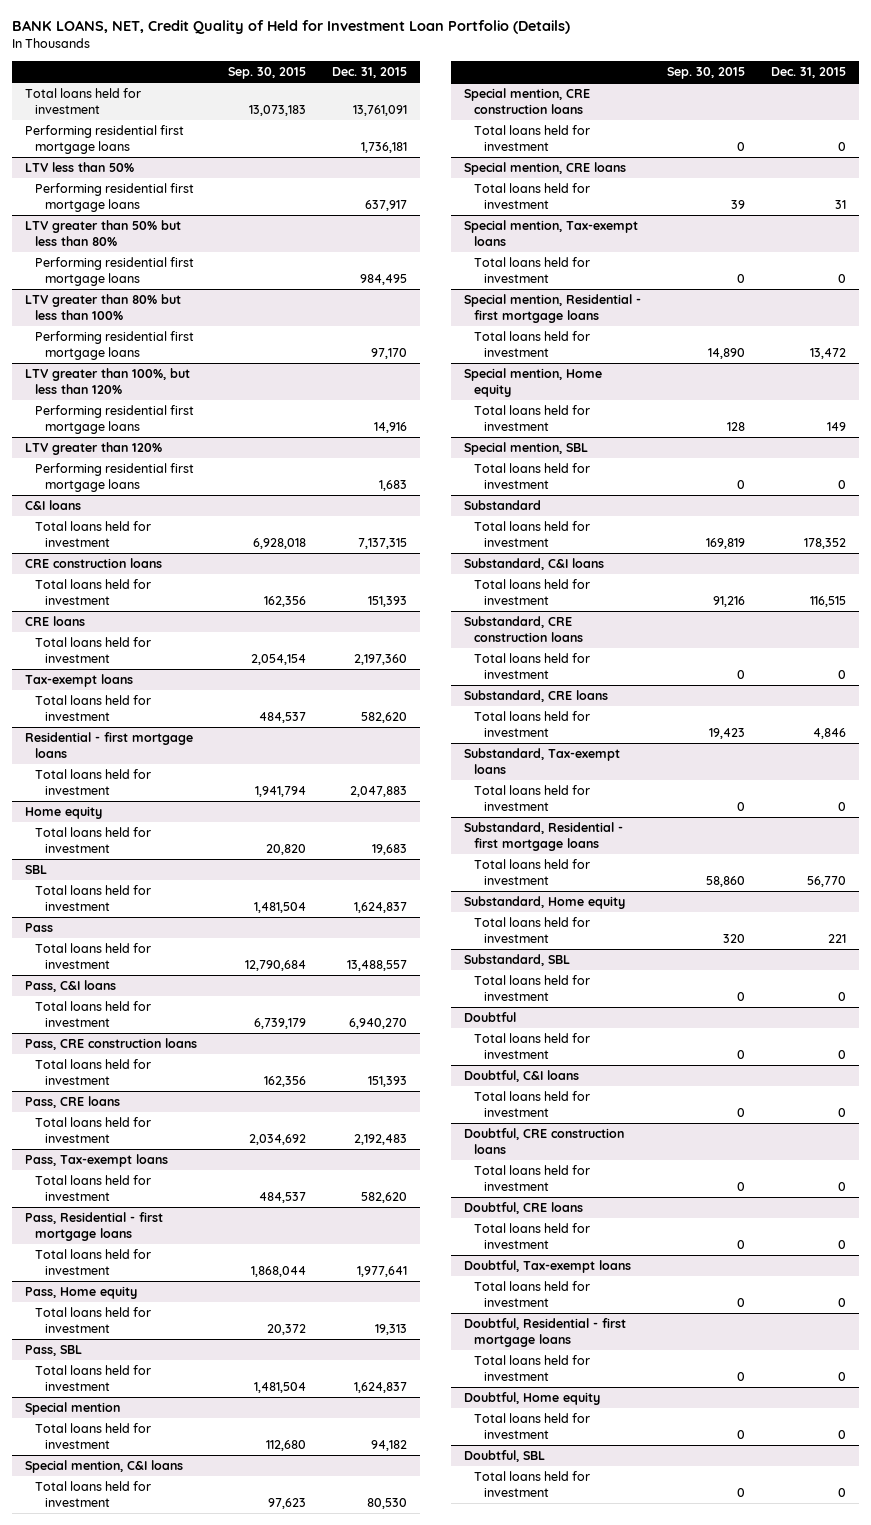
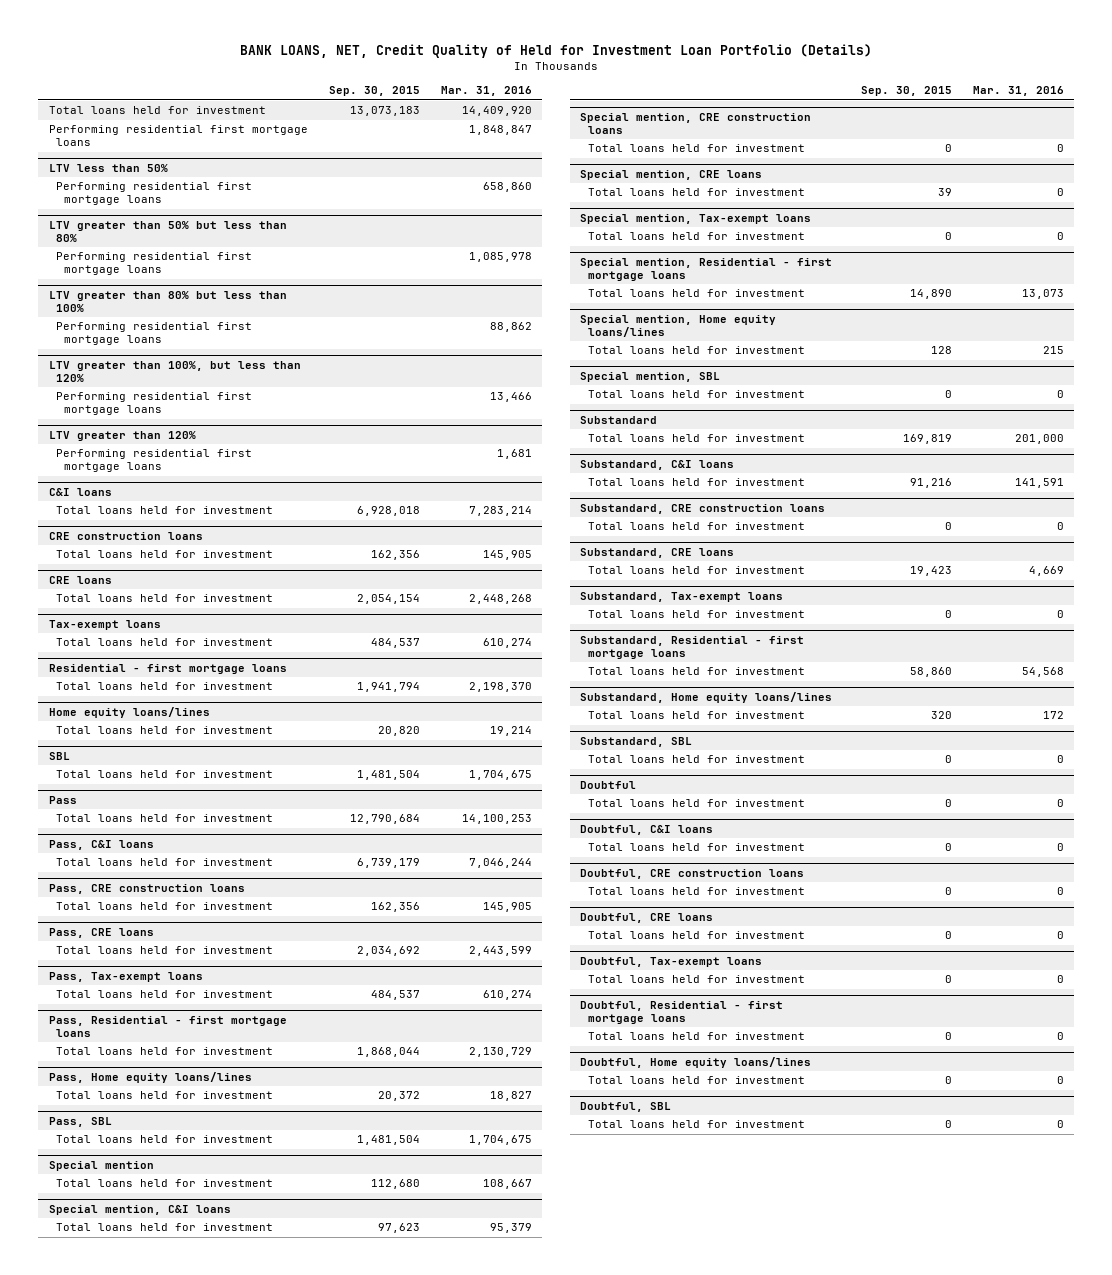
- | Sep. 30, 2015 | Dec. 31, 2015
+ | Sep. 30, 2015 | Mar. 31, 2016
- Home equity
+ Home equity loans/lines
- Pass, Home equity
+ Pass, Home equity loans/lines
- Special mention, Home equity
+ Special mention, Home equity loans/lines
- Substandard, Home equity
+ Substandard, Home equity loans/lines
- Doubtful, Home equity
+ Doubtful, Home equity loans/lines

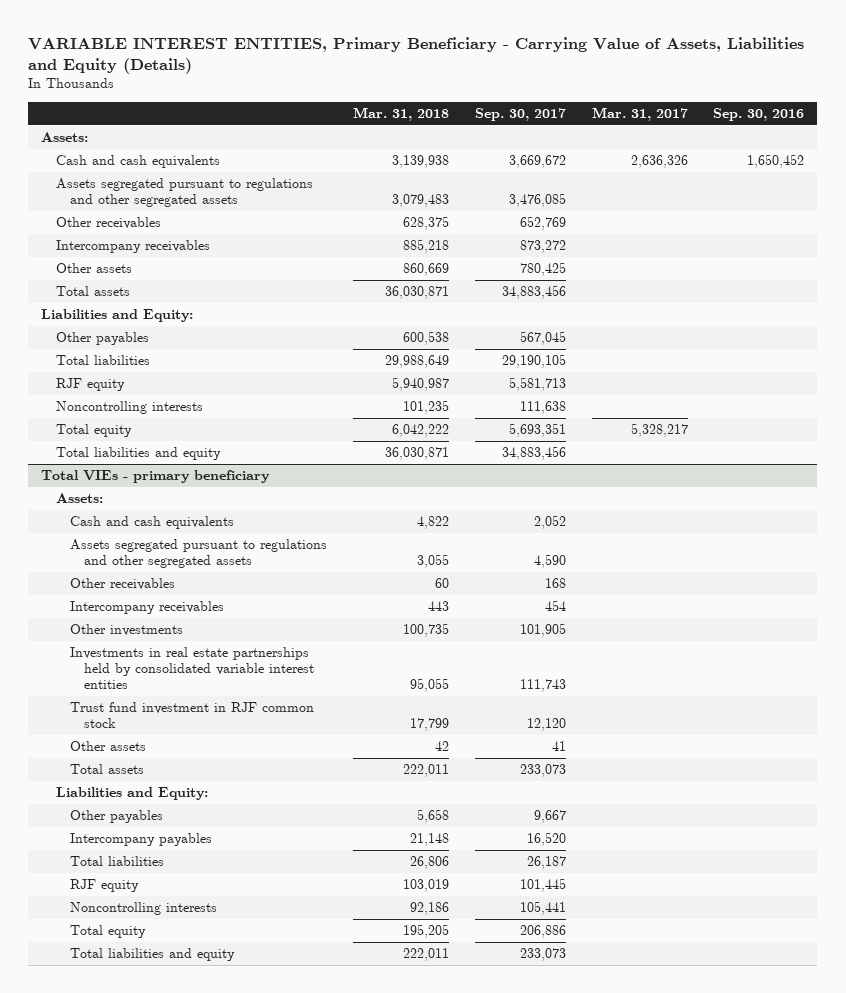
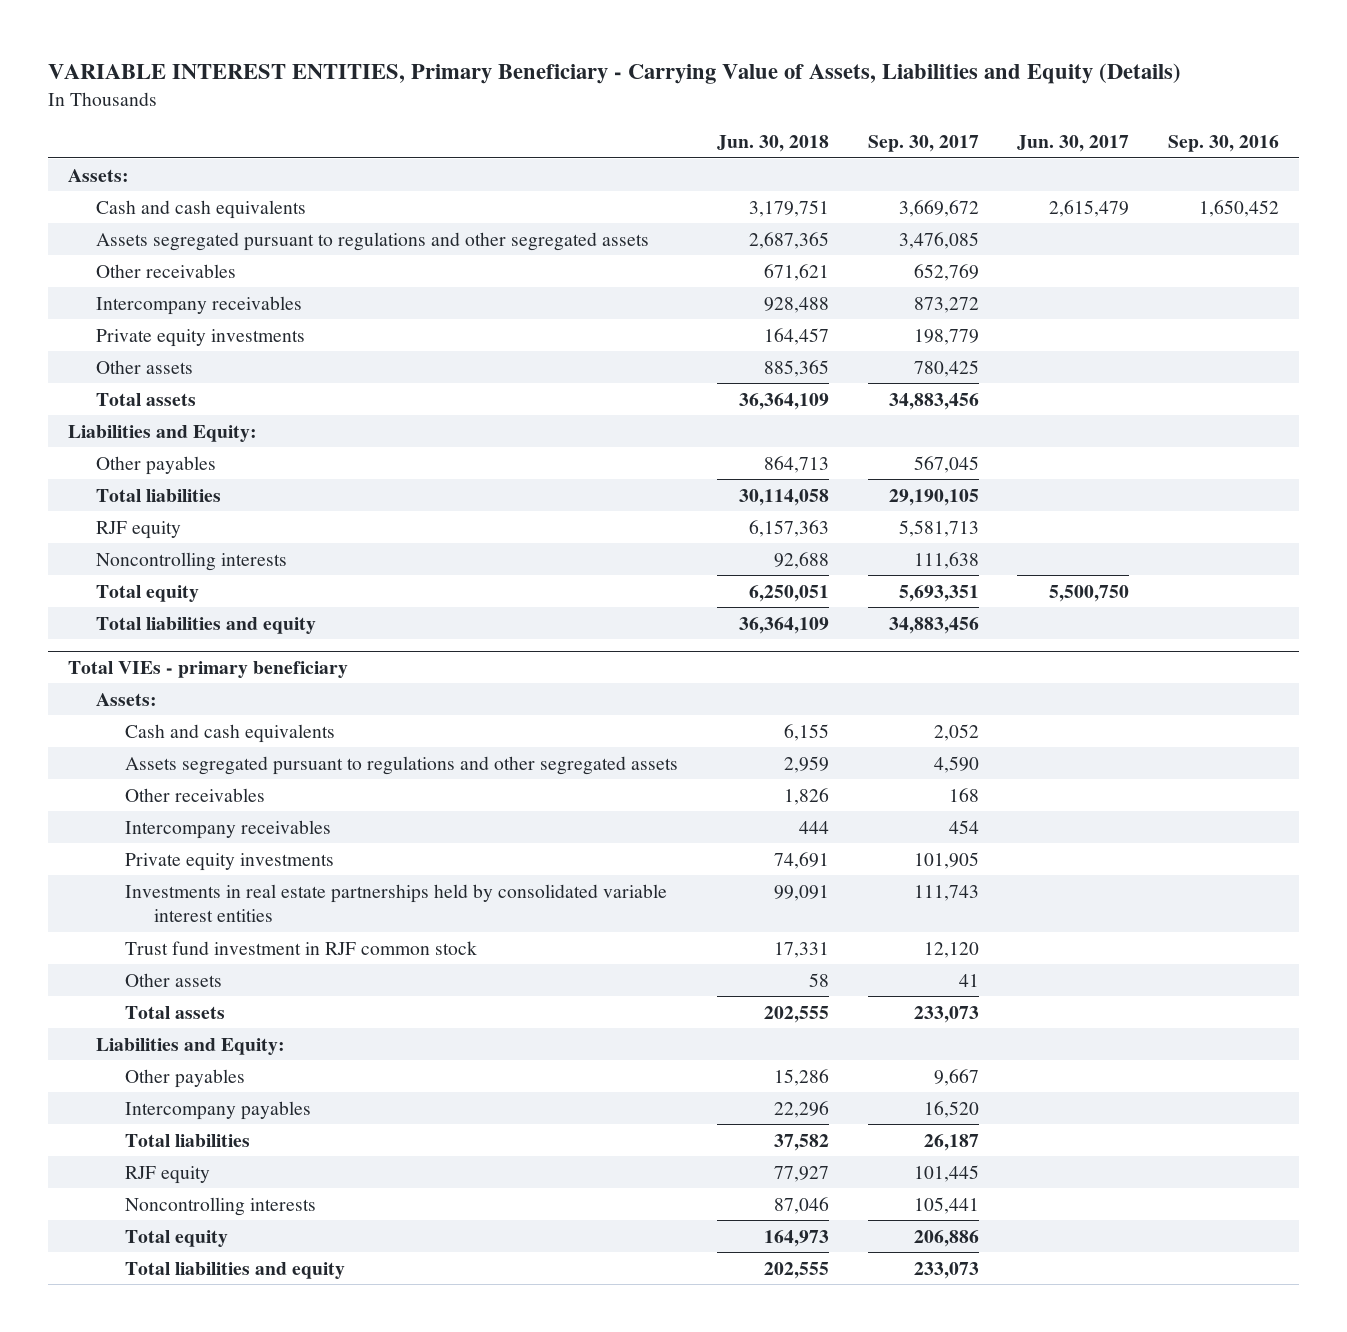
- | Mar. 31, 2018 | Sep. 30, 2017 | Mar. 31, 2017 | Sep. 30, 2016
+ | Jun. 30, 2018 | Sep. 30, 2017 | Jun. 30, 2017 | Sep. 30, 2016
+ Private equity investments | 164,457 | 198,779 | |
@ Total VIEs - primary beneficiary
- Other investments | 100,735 | 101,905 | |
+ Private equity investments | 74,691 | 101,905 | |

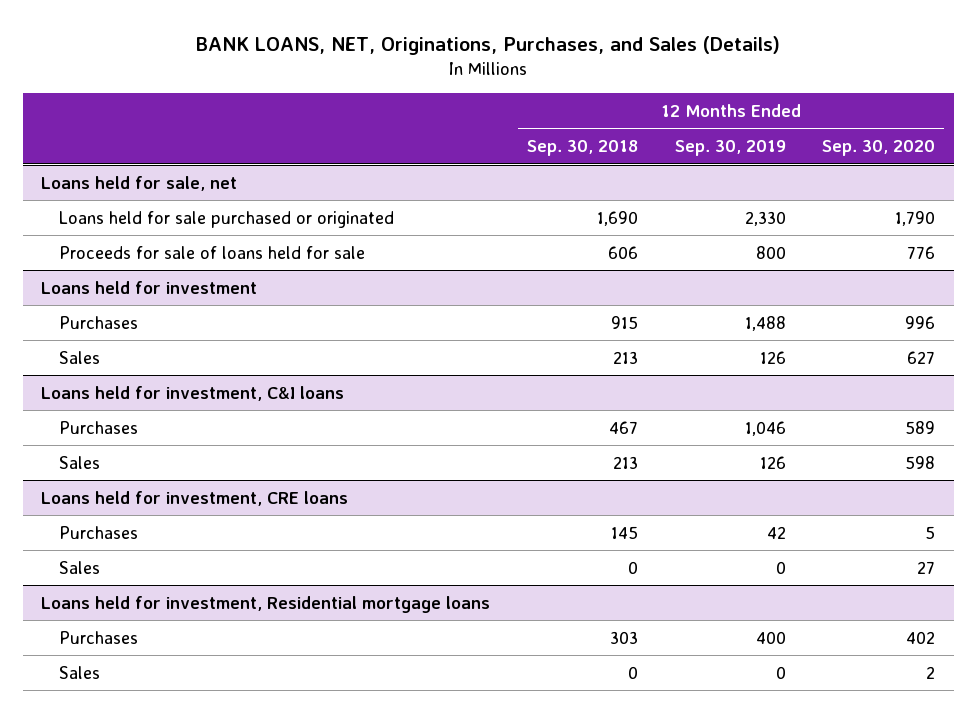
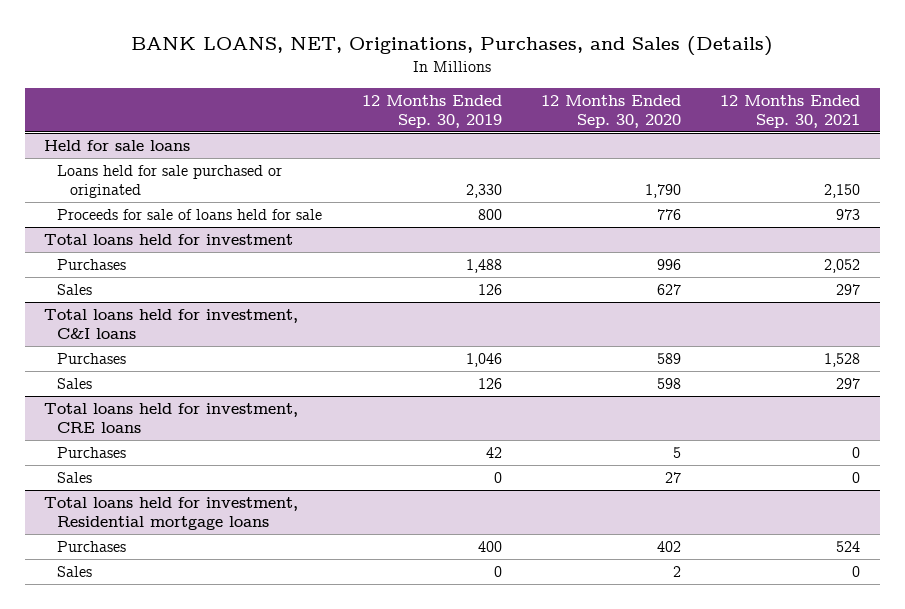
- | 12 Months Ended Sep. 30, 2018 | 12 Months Ended Sep. 30, 2019 | 12 Months Ended Sep. 30, 2020
+ | 12 Months Ended Sep. 30, 2019 | 12 Months Ended Sep. 30, 2020 | 12 Months Ended Sep. 30, 2021
- Loans held for sale, net
+ Held for sale loans
- Loans held for investment
+ Total loans held for investment
- Loans held for investment, C&I loans
+ Total loans held for investment, C&I loans
- Loans held for investment, CRE loans
+ Total loans held for investment, CRE loans
- Loans held for investment, Residential mortgage loans
+ Total loans held for investment, Residential mortgage loans

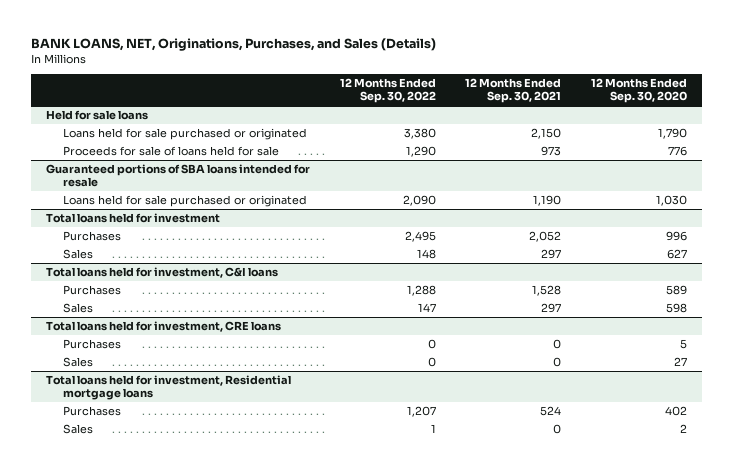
- | 12 Months Ended Sep. 30, 2019 | 12 Months Ended Sep. 30, 2020 | 12 Months Ended Sep. 30, 2021
+ | 12 Months Ended Sep. 30, 2022 | 12 Months Ended Sep. 30, 2021 | 12 Months Ended Sep. 30, 2020
+ Guaranteed portions of SBA loans intended for resale
+ Loans held for sale purchased or originated | 2,090 | 1,190 | 1,030

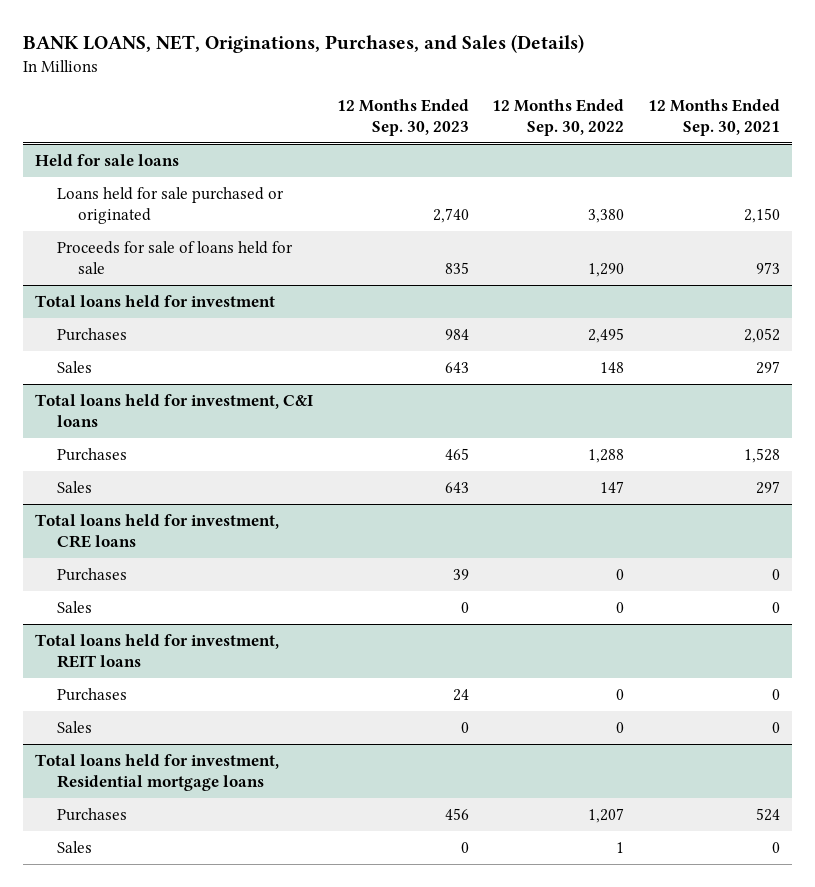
- | 12 Months Ended Sep. 30, 2022 | 12 Months Ended Sep. 30, 2021 | 12 Months Ended Sep. 30, 2020
+ | 12 Months Ended Sep. 30, 2023 | 12 Months Ended Sep. 30, 2022 | 12 Months Ended Sep. 30, 2021
- Guaranteed portions of SBA loans intended for resale
- Loans held for sale purchased or originated | 2,090 | 1,190 | 1,030
+ Total loans held for investment, REIT loans
+ Purchases | 24 | 0 | 0
+ Sales | 0 | 0 | 0

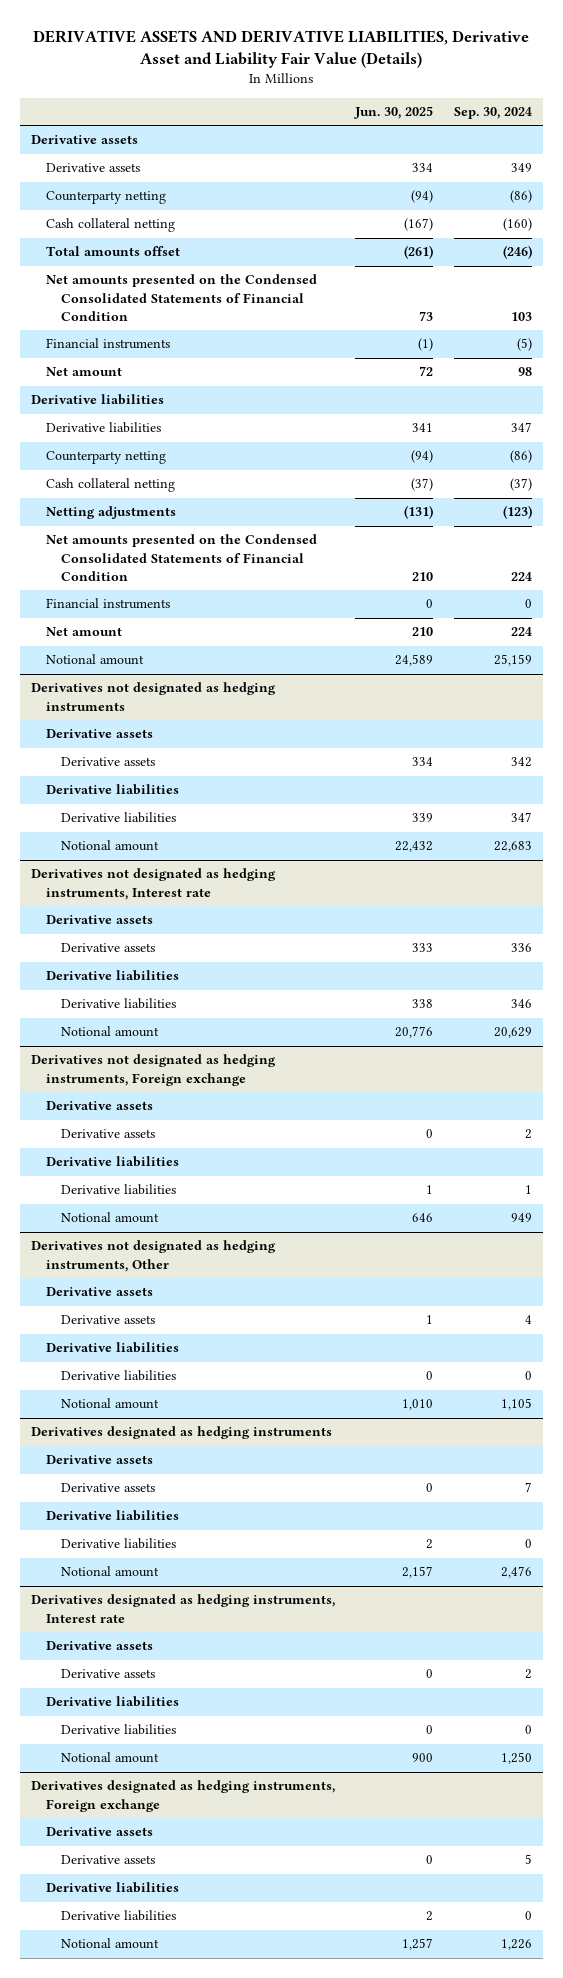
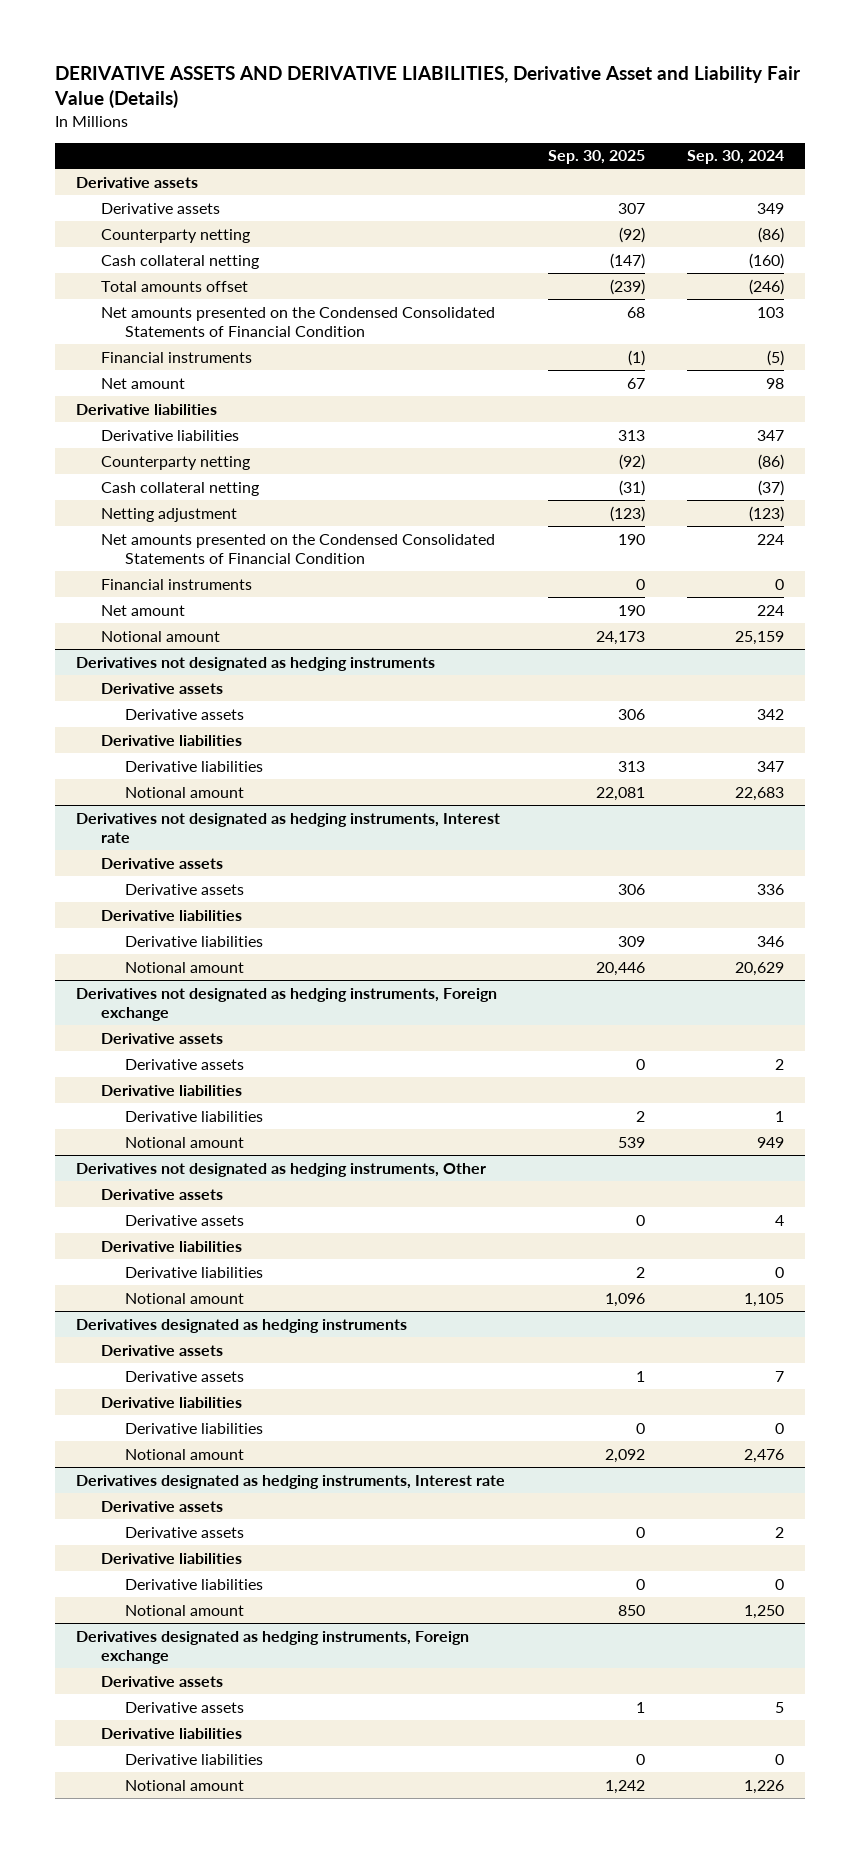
- | Jun. 30, 2025 | Sep. 30, 2024
+ | Sep. 30, 2025 | Sep. 30, 2024
- Netting adjustments | (131) | (123)
+ Netting adjustment | (123) | (123)

